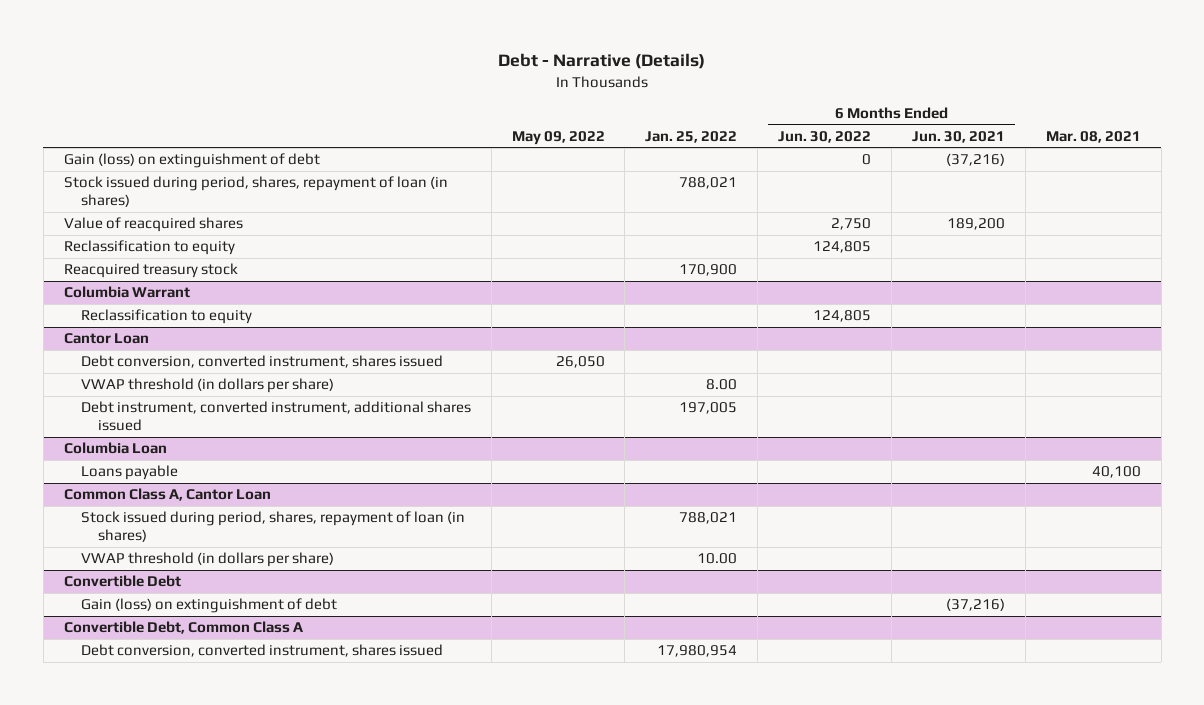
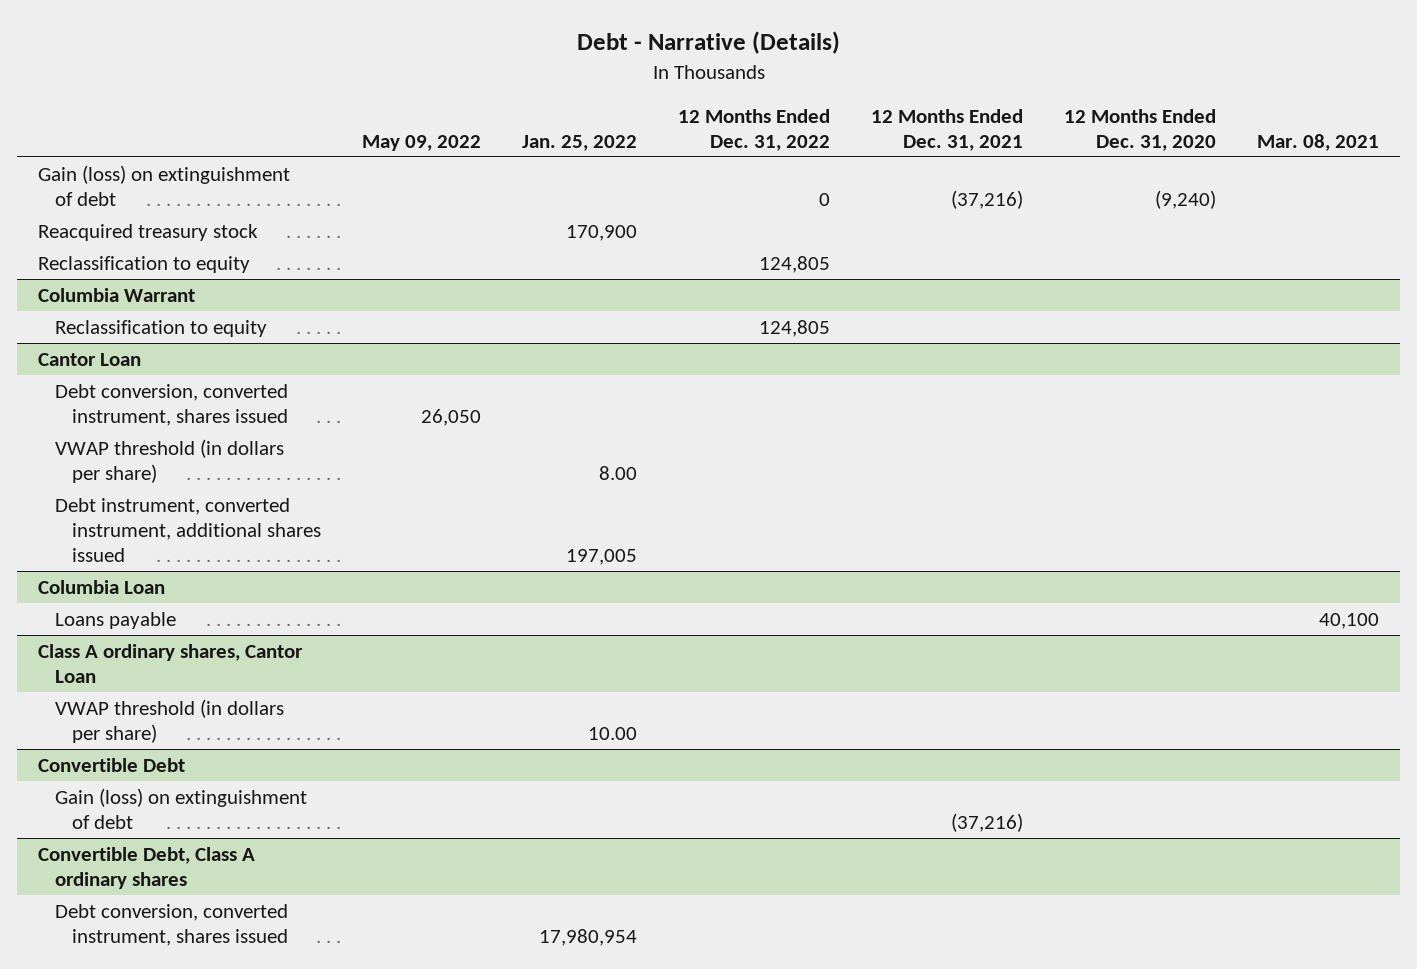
- | May 09, 2022 | Jan. 25, 2022 | 6 Months Ended Jun. 30, 2022 | 6 Months Ended Jun. 30, 2021 | Mar. 08, 2021
+ | May 09, 2022 | Jan. 25, 2022 | 12 Months Ended Dec. 31, 2022 | 12 Months Ended Dec. 31, 2021 | 12 Months Ended Dec. 31, 2020 | Mar. 08, 2021
- Stock issued during period, shares, repayment of loan (in shares) | | 788,021 | | |
- Value of reacquired shares | | | 2,750 | 189,200 |
moved down: Reclassification to equity | | | 124,805 | | |
- Common Class A, Cantor Loan
- Stock issued during period, shares, repayment of loan (in shares) | | 788,021 | | |
+ Class A ordinary shares, Cantor Loan
- Convertible Debt, Common Class A
+ Convertible Debt, Class A ordinary shares

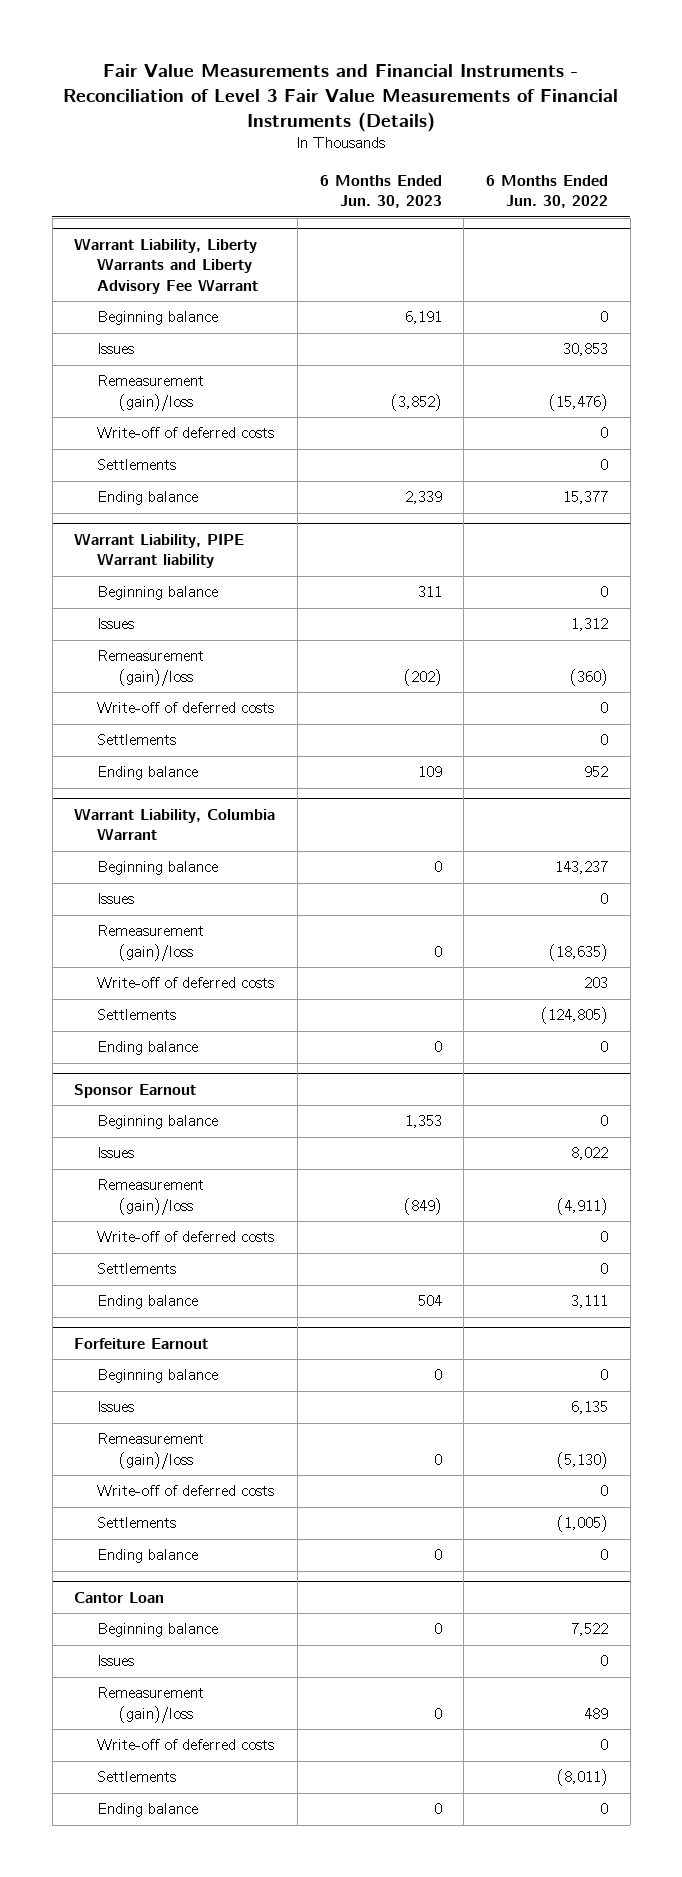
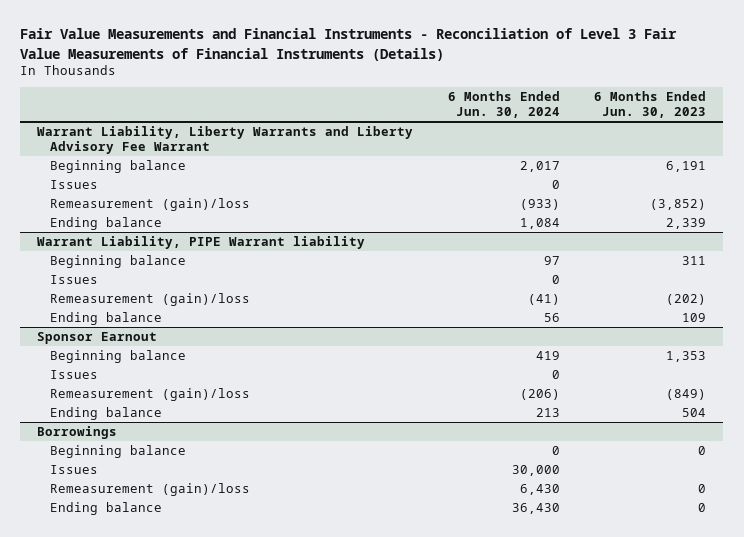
- | 6 Months Ended Jun. 30, 2023 | 6 Months Ended Jun. 30, 2022
+ | 6 Months Ended Jun. 30, 2024 | 6 Months Ended Jun. 30, 2023
@ Warrant Liability, Liberty Warrants and Liberty Advisory Fee Warrant
- Write-off of deferred costs | | 0
- Settlements | | 0
@ Warrant Liability, PIPE Warrant liability
- Write-off of deferred costs | | 0
- Settlements | | 0
- Warrant Liability, Columbia Warrant
- Beginning balance | 0 | 143,237
- Issues | | 0
- Remeasurement (gain)/loss | 0 | (18,635)
- Write-off of deferred costs | | 203
- Settlements | | (124,805)
- Ending balance | 0 | 0
@ Sponsor Earnout
- Write-off of deferred costs | | 0
- Settlements | | 0
- Forfeiture Earnout
- Beginning balance | 0 | 0
- Issues | | 6,135
- Remeasurement (gain)/loss | 0 | (5,130)
- Write-off of deferred costs | | 0
- Settlements | | (1,005)
- Ending balance | 0 | 0
- Cantor Loan
- Beginning balance | 0 | 7,522
- Issues | | 0
- Remeasurement (gain)/loss | 0 | 489
- Write-off of deferred costs | | 0
- Settlements | | (8,011)
- Ending balance | 0 | 0
+ Borrowings
+ Beginning balance | 0 | 0
+ Issues | 30,000 |
+ Remeasurement (gain)/loss | 6,430 | 0
+ Ending balance | 36,430 | 0

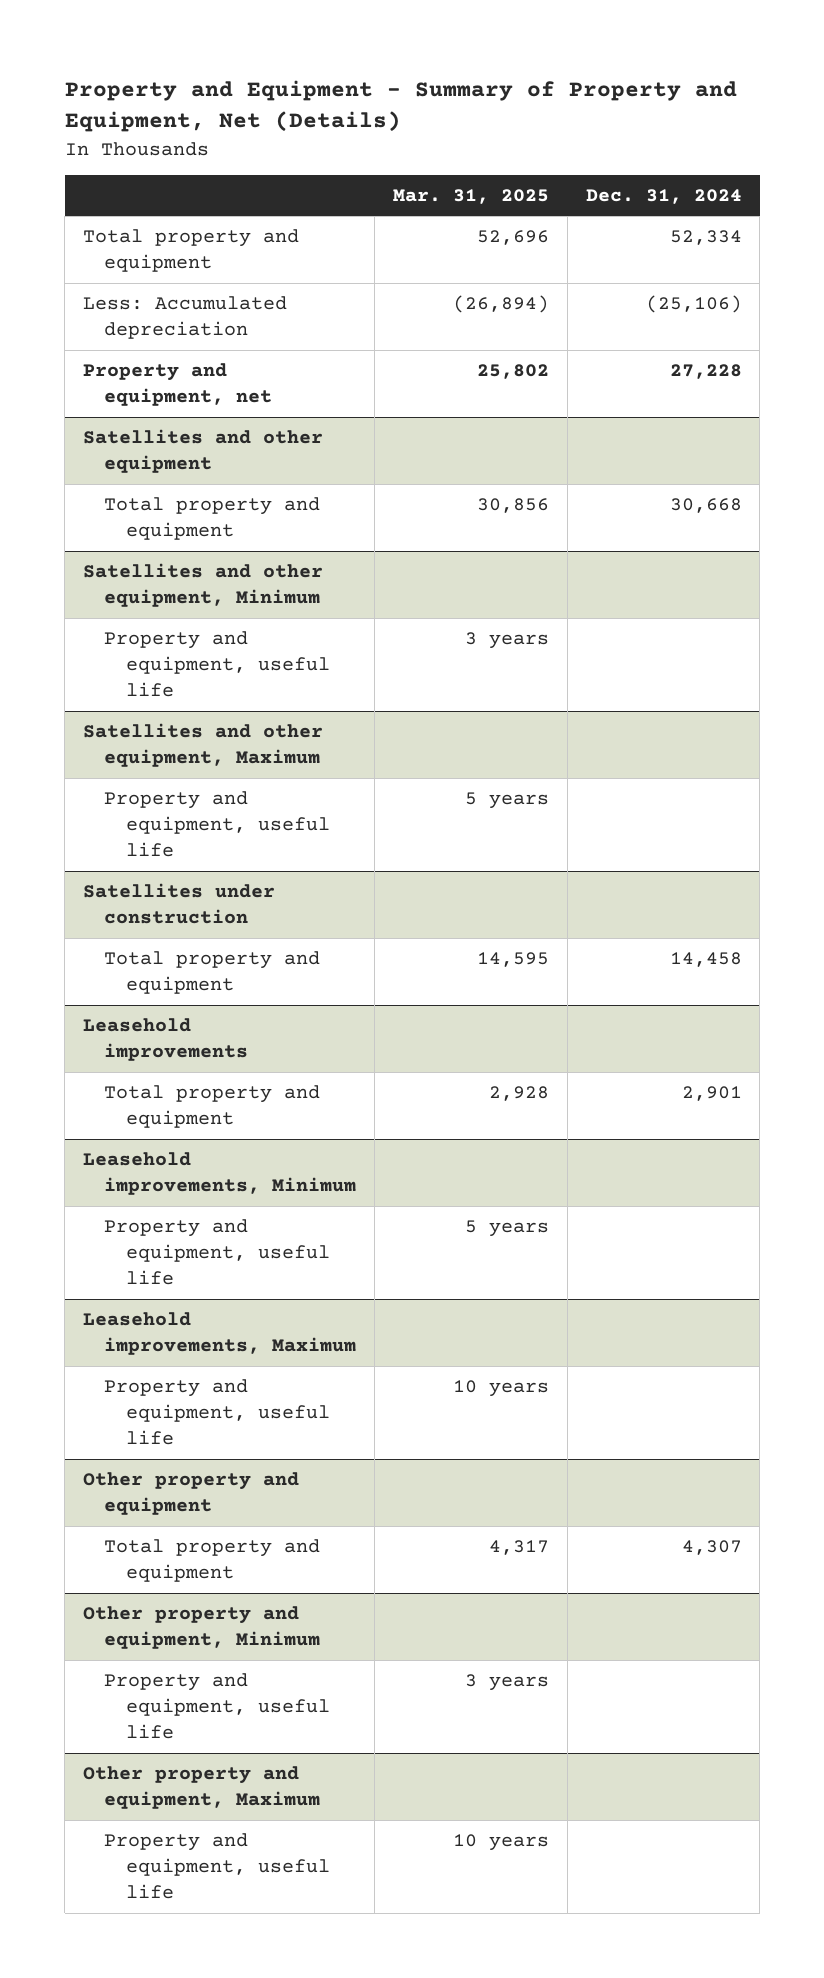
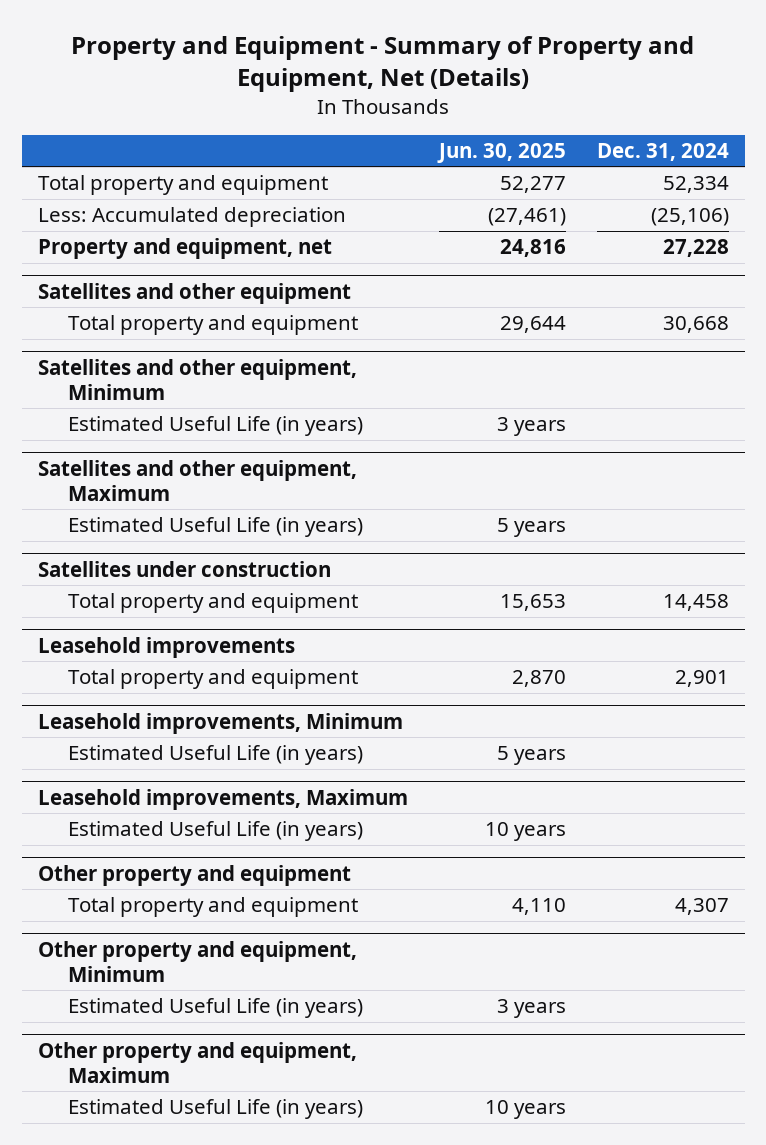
- | Mar. 31, 2025 | Dec. 31, 2024
+ | Jun. 30, 2025 | Dec. 31, 2024
@ Satellites and other equipment, Minimum
- Property and equipment, useful life | 3 years |
+ Estimated Useful Life (in years) | 3 years |
@ Satellites and other equipment, Maximum
- Property and equipment, useful life | 5 years |
+ Estimated Useful Life (in years) | 5 years |
@ Leasehold improvements, Minimum
- Property and equipment, useful life | 5 years |
+ Estimated Useful Life (in years) | 5 years |
@ Leasehold improvements, Maximum
- Property and equipment, useful life | 10 years |
+ Estimated Useful Life (in years) | 10 years |
@ Other property and equipment, Minimum
- Property and equipment, useful life | 3 years |
+ Estimated Useful Life (in years) | 3 years |
@ Other property and equipment, Maximum
- Property and equipment, useful life | 10 years |
+ Estimated Useful Life (in years) | 10 years |

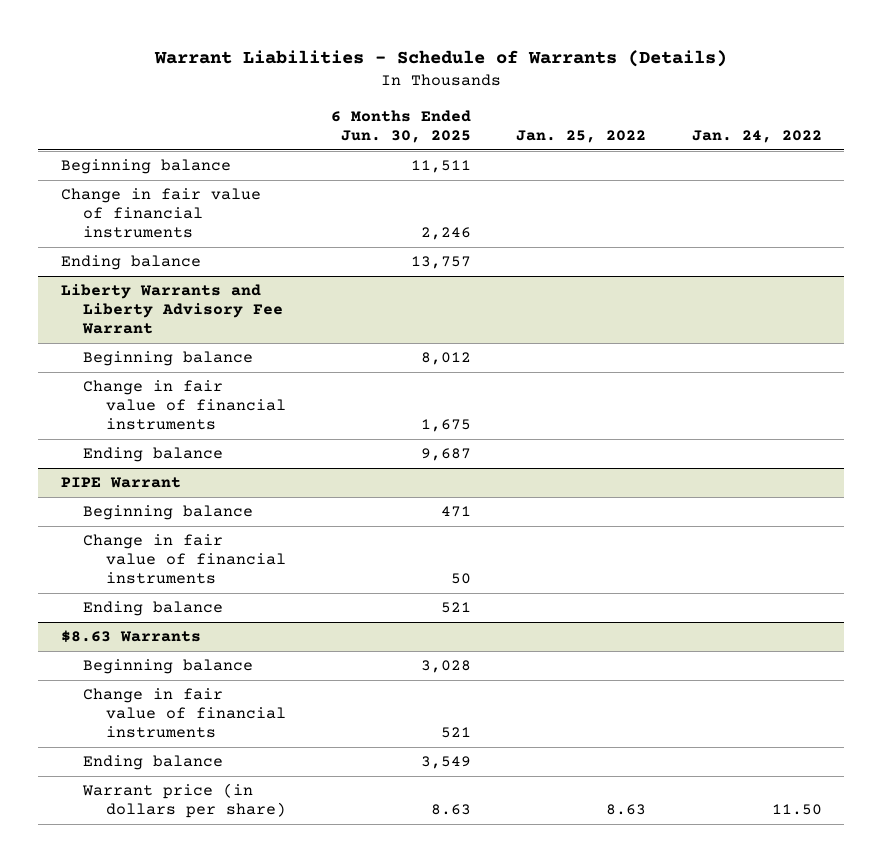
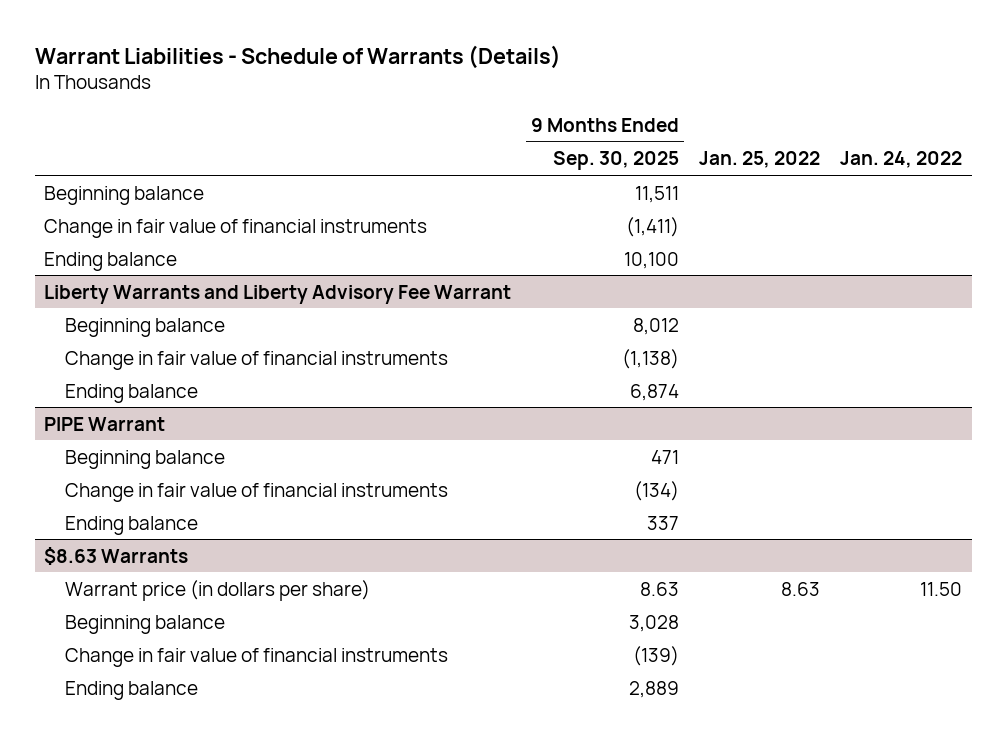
- | 6 Months Ended Jun. 30, 2025 | Jan. 25, 2022 | Jan. 24, 2022
+ | 9 Months Ended Sep. 30, 2025 | Jan. 25, 2022 | Jan. 24, 2022
@ $8.63 Warrants
moved up: Warrant price (in dollars per share) | 8.63 | 8.63 | 11.50

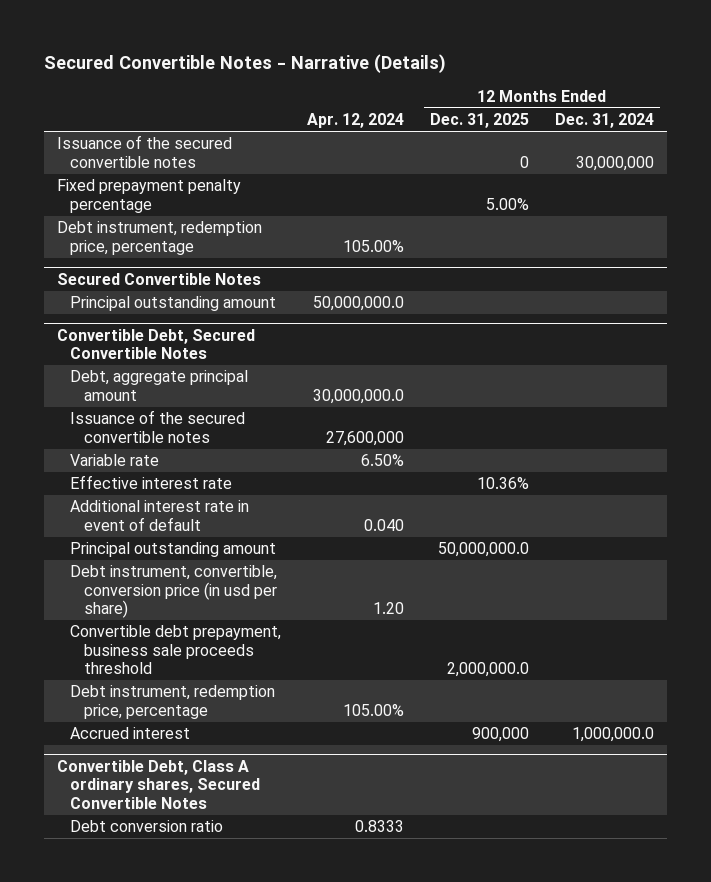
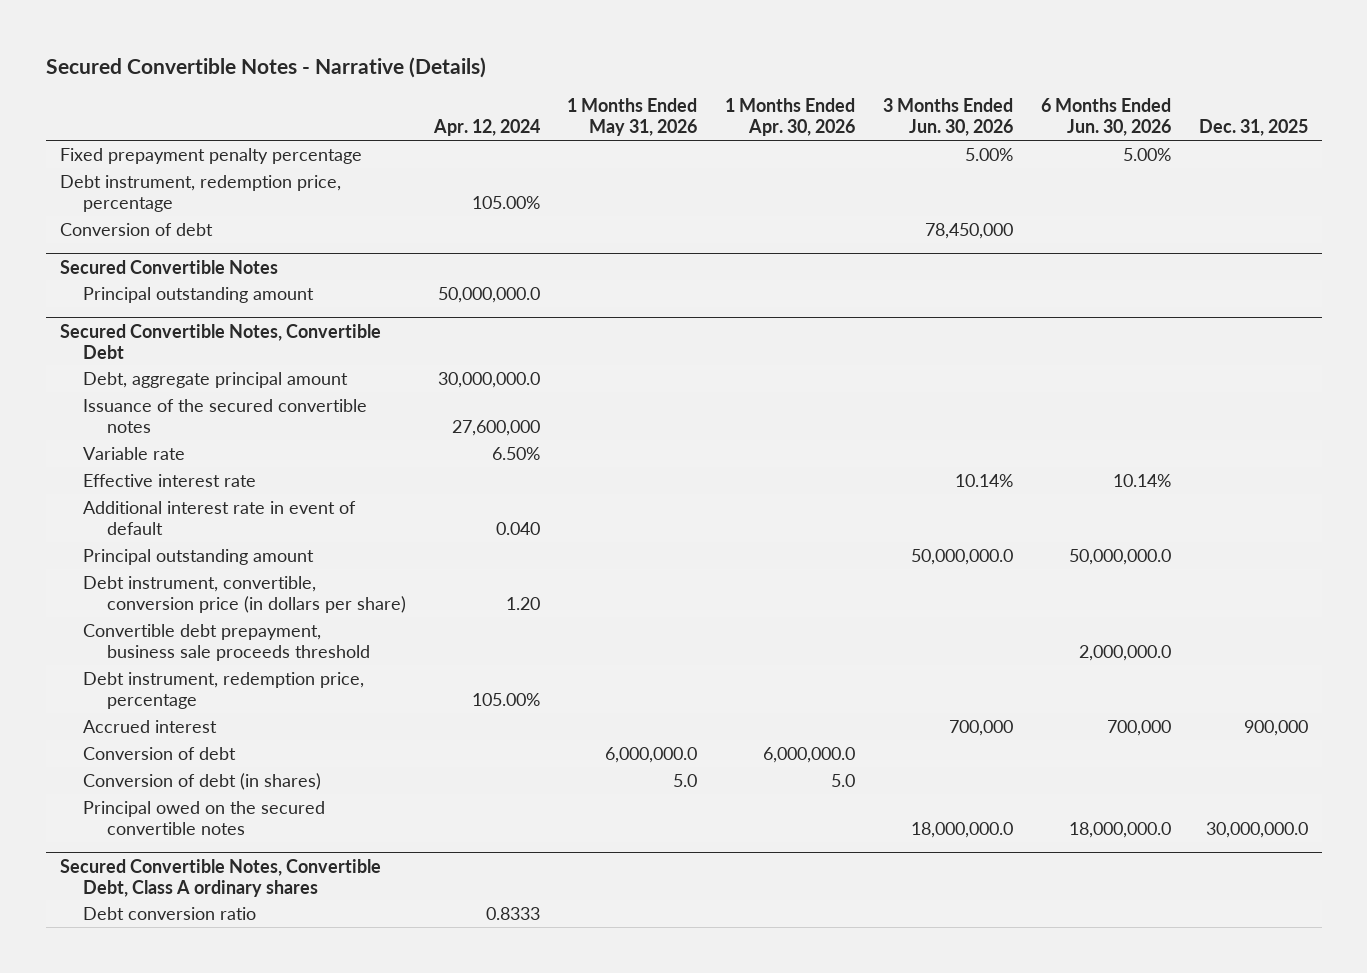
- | Apr. 12, 2024 | 12 Months Ended Dec. 31, 2025 | 12 Months Ended Dec. 31, 2024
+ | Apr. 12, 2024 | 1 Months Ended May 31, 2026 | 1 Months Ended Apr. 30, 2026 | 3 Months Ended Jun. 30, 2026 | 6 Months Ended Jun. 30, 2026 | Dec. 31, 2025
- Issuance of the secured convertible notes | | 0 | 30,000,000
+ Conversion of debt | | | | 78,450,000 | |
- Convertible Debt, Secured Convertible Notes
+ Secured Convertible Notes, Convertible Debt
- Debt instrument, convertible, conversion price (in usd per share) | 1.20 | |
+ Debt instrument, convertible, conversion price (in dollars per share) | 1.20 | | | | |
- Convertible Debt, Class A ordinary shares, Secured Convertible Notes
+ Conversion of debt | | 6,000,000.0 | 6,000,000.0 | | |
+ Conversion of debt (in shares) | | 5.0 | 5.0 | | |
+ Principal owed on the secured convertible notes | | | | 18,000,000.0 | 18,000,000.0 | 30,000,000.0
+ Secured Convertible Notes, Convertible Debt, Class A ordinary shares

